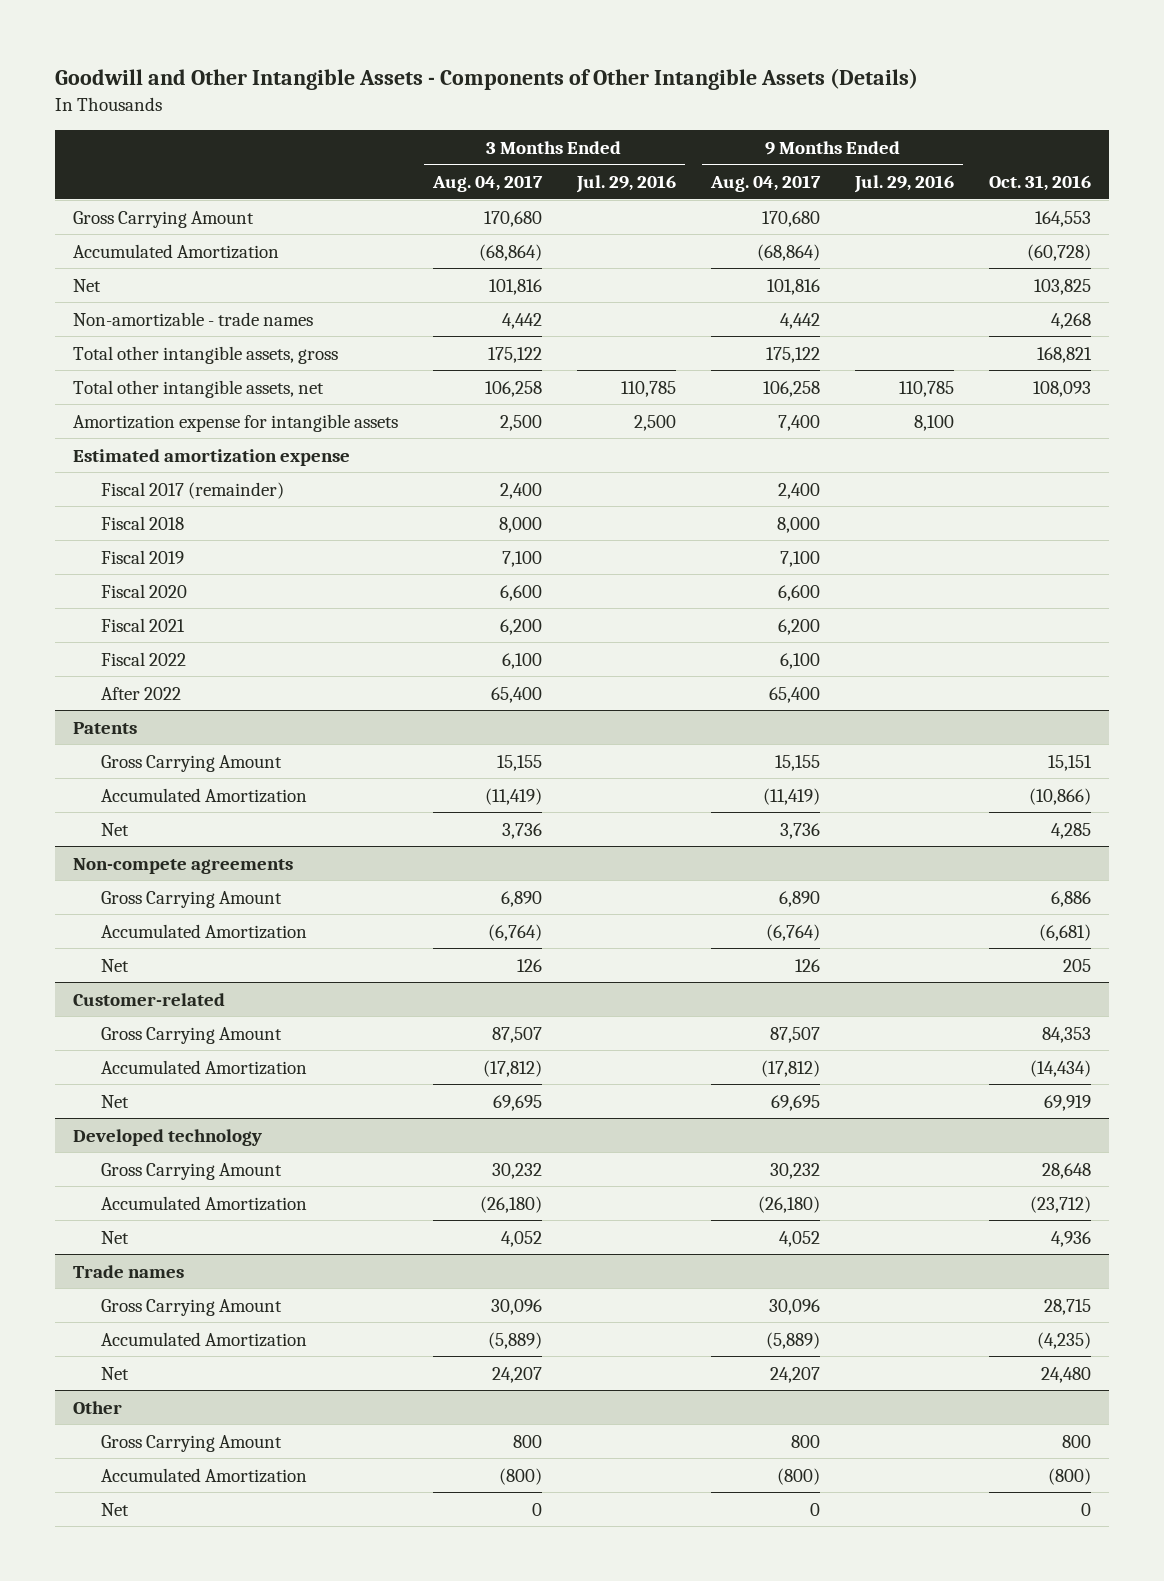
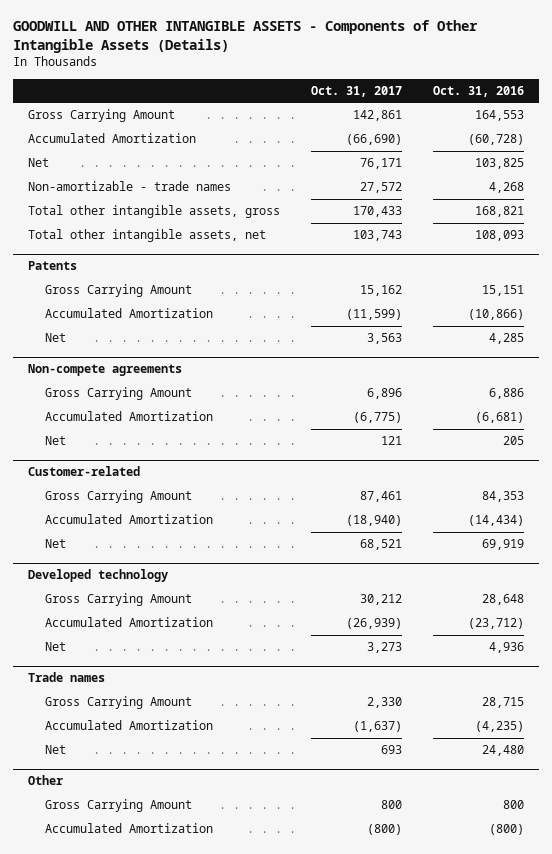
- Goodwill and Other Intangible Assets - Components of Other Intangible Assets (Details)
+ GOODWILL AND OTHER INTANGIBLE ASSETS - Components of Other Intangible Assets (Details)
- | 3 Months Ended Aug. 04, 2017 | 3 Months Ended Jul. 29, 2016 | 9 Months Ended Aug. 04, 2017 | 9 Months Ended Jul. 29, 2016 | Oct. 31, 2016
+ | Oct. 31, 2017 | Oct. 31, 2016
- Amortization expense for intangible assets | 2,500 | 2,500 | 7,400 | 8,100 |
- Estimated amortization expense
- Fiscal 2017 (remainder) | 2,400 | | 2,400 | |
- Fiscal 2018 | 8,000 | | 8,000 | |
- Fiscal 2019 | 7,100 | | 7,100 | |
- Fiscal 2020 | 6,600 | | 6,600 | |
- Fiscal 2021 | 6,200 | | 6,200 | |
- Fiscal 2022 | 6,100 | | 6,100 | |
- After 2022 | 65,400 | | 65,400 | |
@ Other
- Net | 0 | | 0 | | 0

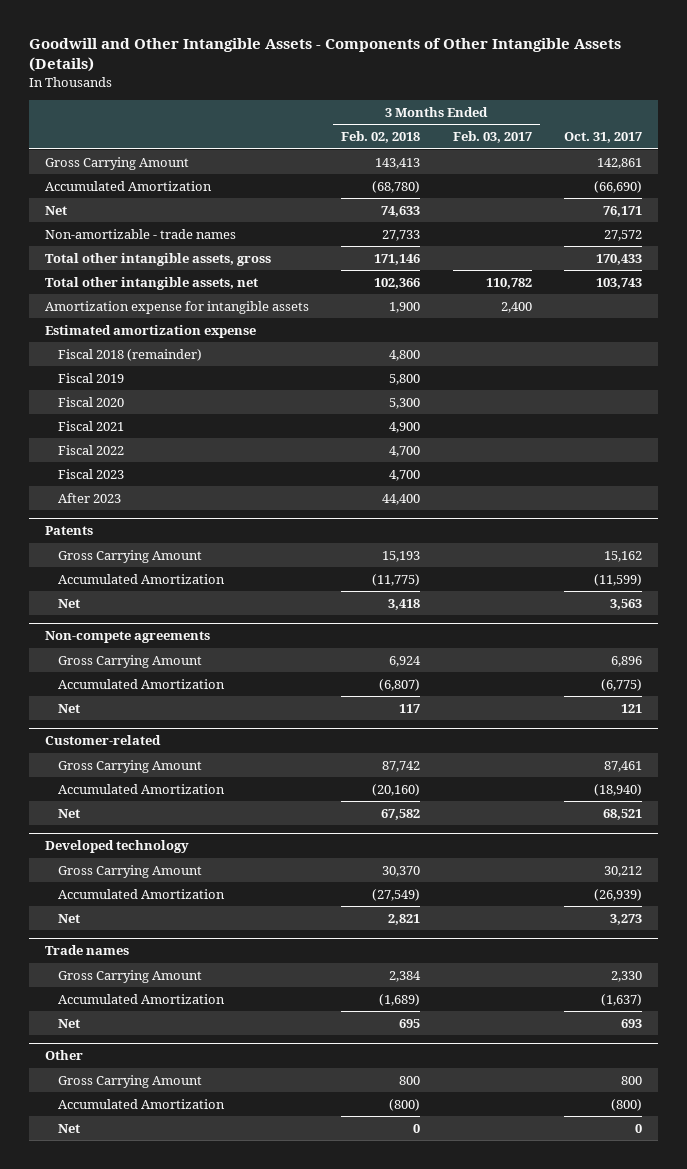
- GOODWILL AND OTHER INTANGIBLE ASSETS - Components of Other Intangible Assets (Details)
+ Goodwill and Other Intangible Assets - Components of Other Intangible Assets (Details)
- | Oct. 31, 2017 | Oct. 31, 2016
+ | 3 Months Ended Feb. 02, 2018 | 3 Months Ended Feb. 03, 2017 | Oct. 31, 2017
+ Amortization expense for intangible assets | 1,900 | 2,400 |
+ Estimated amortization expense
+ Fiscal 2018 (remainder) | 4,800 | |
+ Fiscal 2019 | 5,800 | |
+ Fiscal 2020 | 5,300 | |
+ Fiscal 2021 | 4,900 | |
+ Fiscal 2022 | 4,700 | |
+ Fiscal 2023 | 4,700 | |
+ After 2023 | 44,400 | |
@ Other
+ Net | 0 | | 0

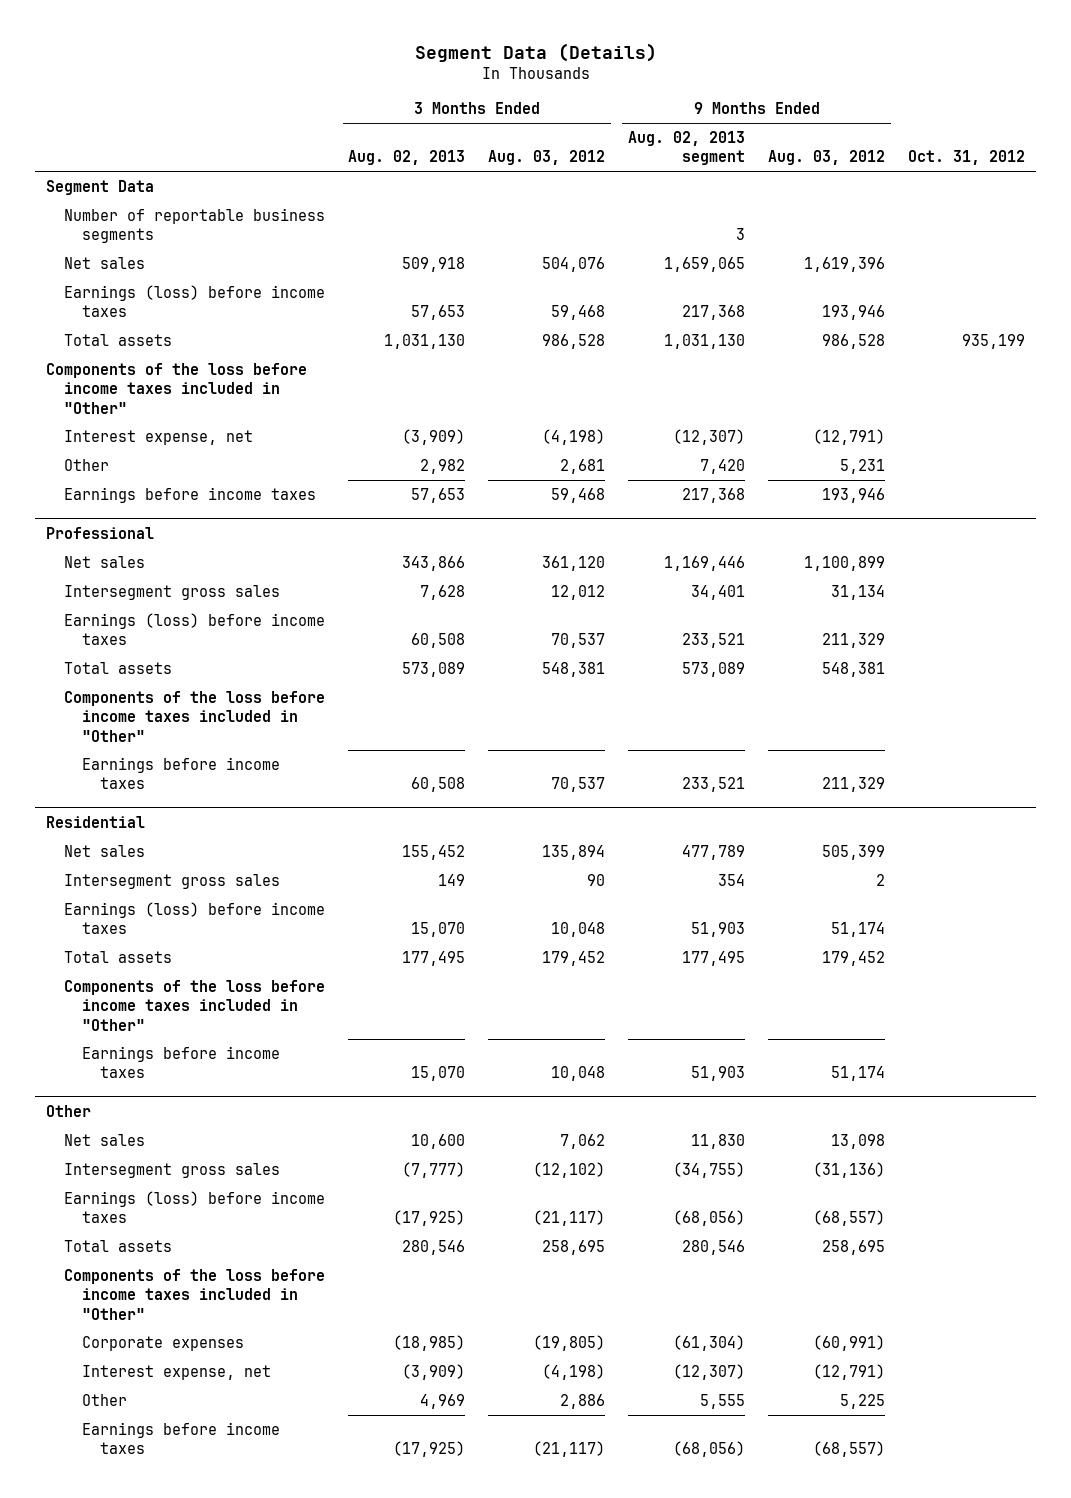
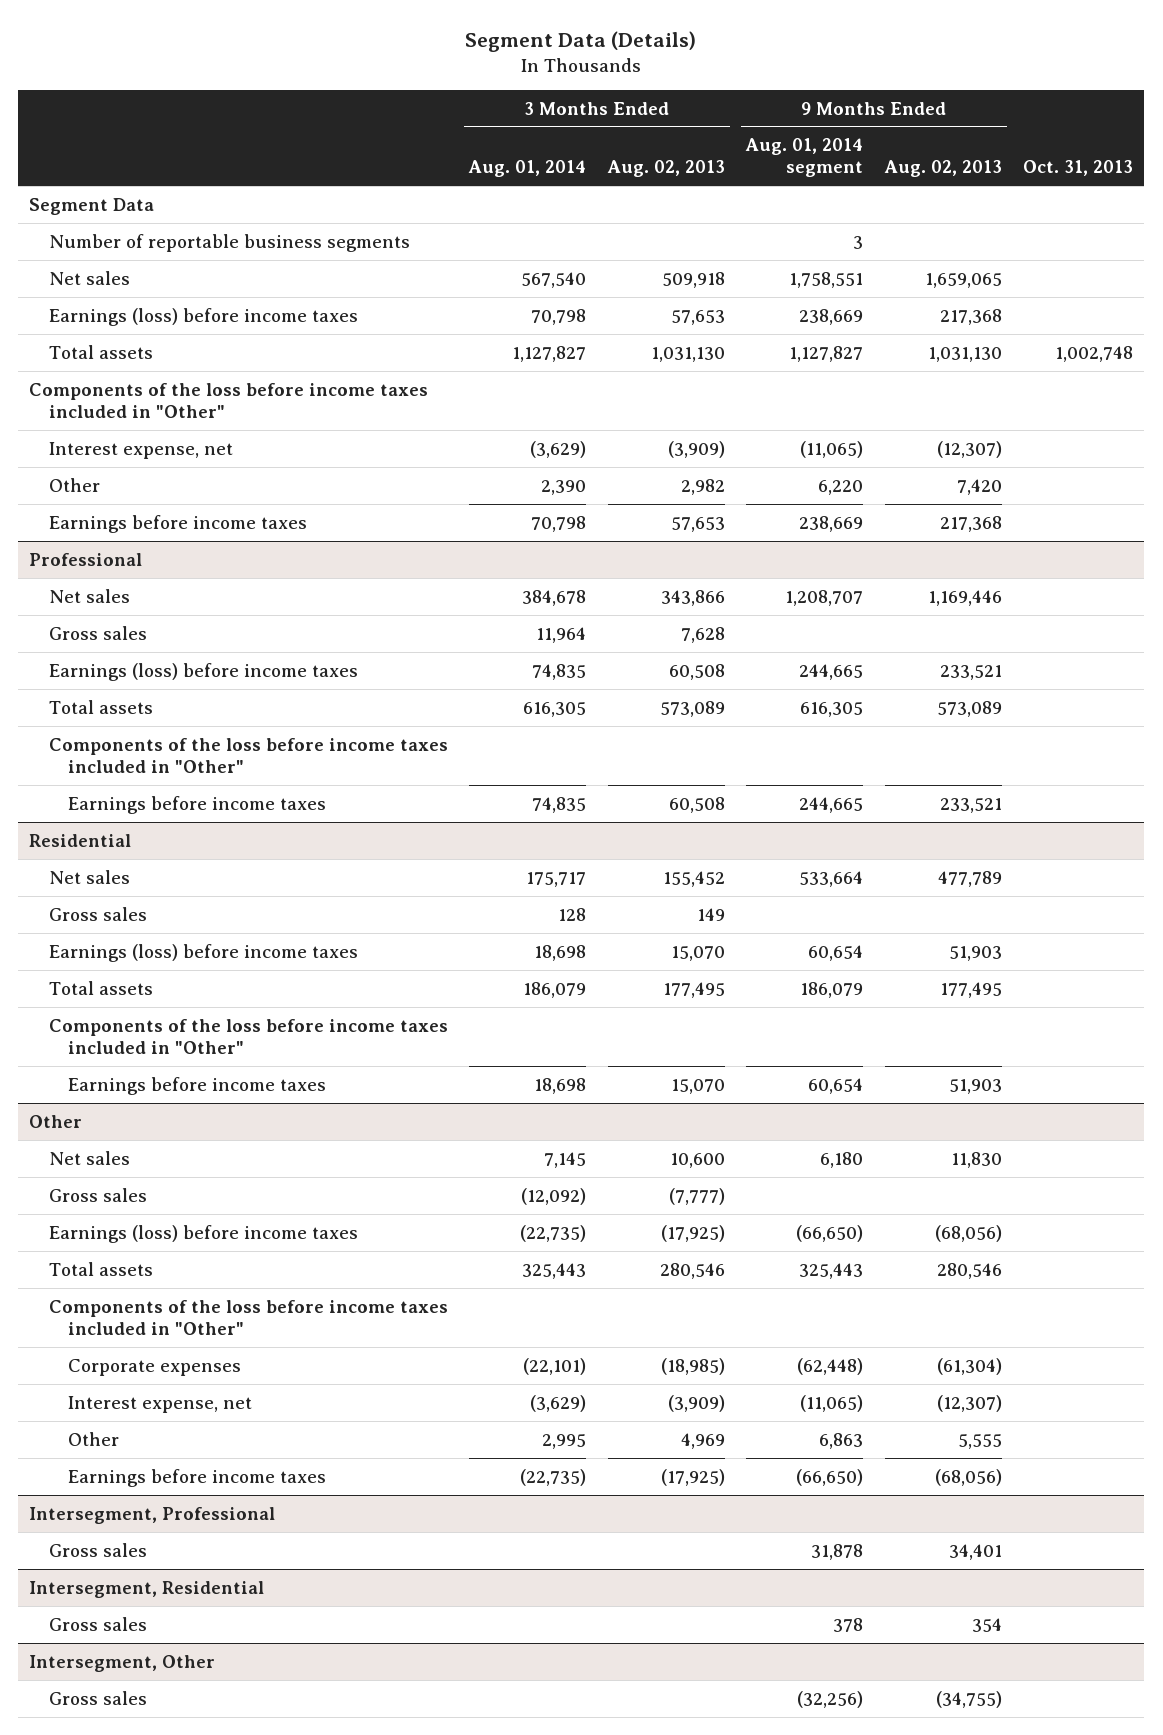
- | 3 Months Ended Aug. 02, 2013 | 3 Months Ended Aug. 03, 2012 | 9 Months Ended Aug. 02, 2013 segment | 9 Months Ended Aug. 03, 2012 | Oct. 31, 2012
+ | 3 Months Ended Aug. 01, 2014 | 3 Months Ended Aug. 02, 2013 | 9 Months Ended Aug. 01, 2014 segment | 9 Months Ended Aug. 02, 2013 | Oct. 31, 2013
@ Professional
- Intersegment gross sales | 7,628 | 12,012 | 34,401 | 31,134 |
+ Gross sales | 11,964 | 7,628 | | |
@ Residential
- Intersegment gross sales | 149 | 90 | 354 | 2 |
+ Gross sales | 128 | 149 | | |
@ Other
- Intersegment gross sales | (7,777) | (12,102) | (34,755) | (31,136) |
+ Gross sales | (12,092) | (7,777) | | |
+ Intersegment, Professional
+ Gross sales | | | 31,878 | 34,401 |
+ Intersegment, Residential
+ Gross sales | | | 378 | 354 |
+ Intersegment, Other
+ Gross sales | | | (32,256) | (34,755) |

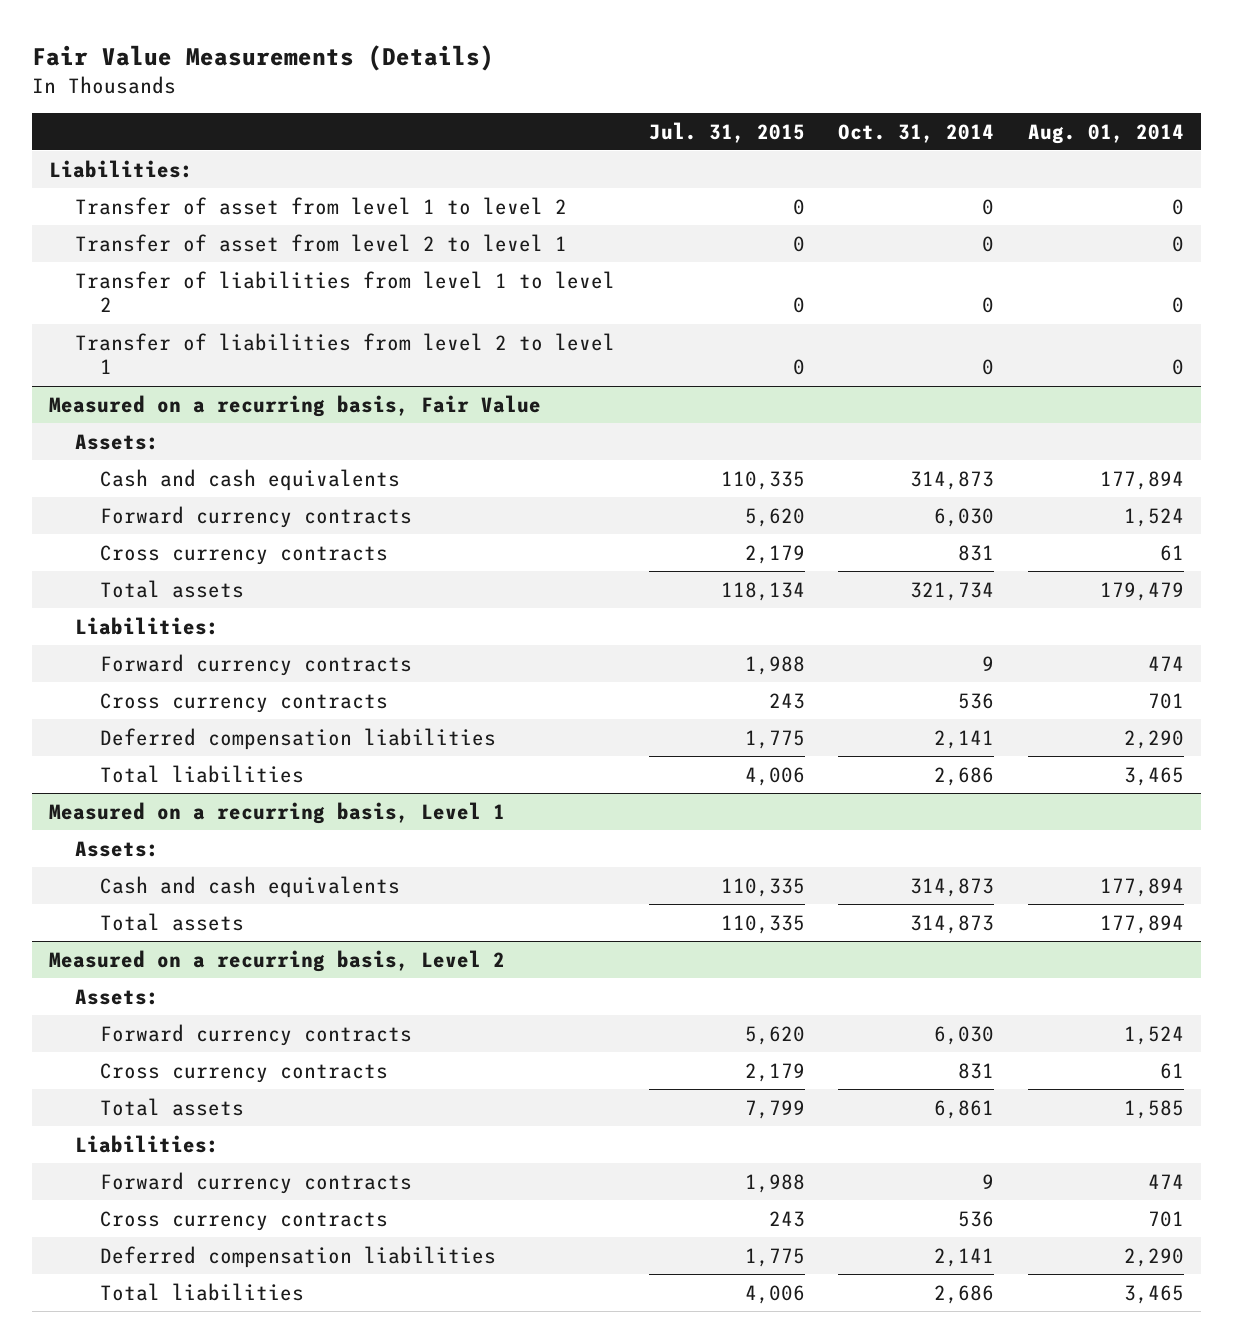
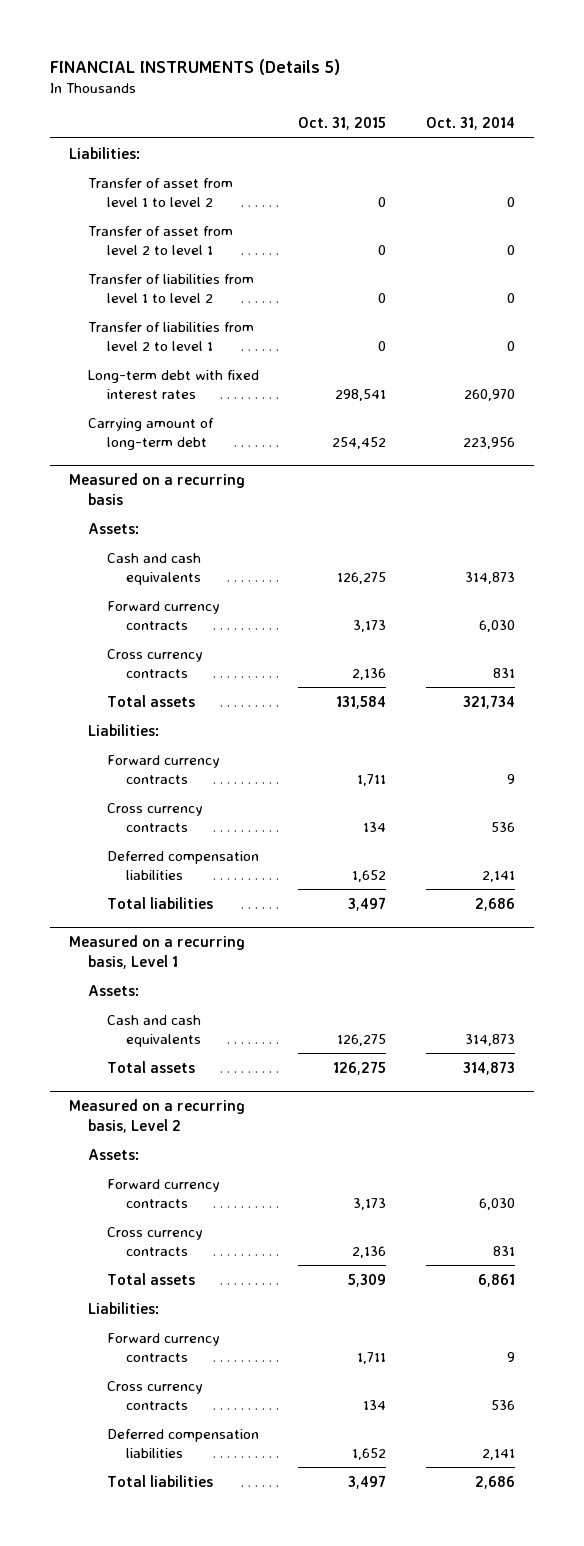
- Fair Value Measurements (Details)
+ FINANCIAL INSTRUMENTS (Details 5)
- | Jul. 31, 2015 | Oct. 31, 2014 | Aug. 01, 2014
+ | Oct. 31, 2015 | Oct. 31, 2014
- Measured on a recurring basis, Fair Value
+ Long-term debt with fixed interest rates | 298,541 | 260,970
+ Carrying amount of long-term debt | 254,452 | 223,956
+ Measured on a recurring basis

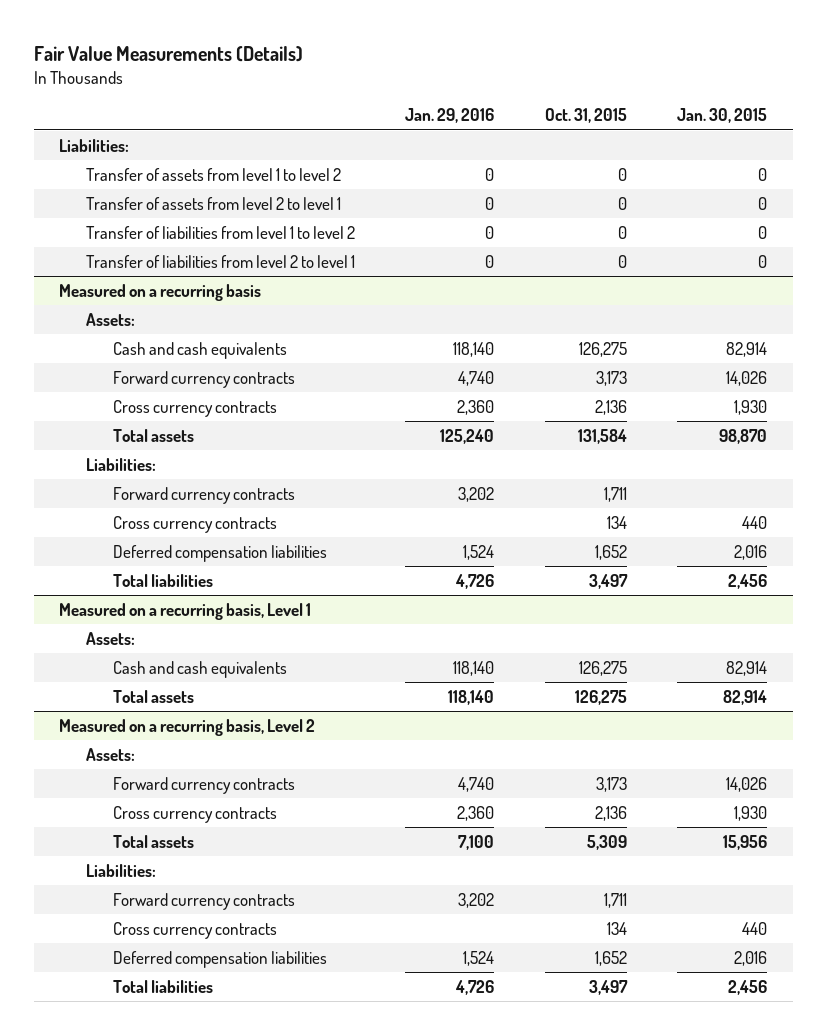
- FINANCIAL INSTRUMENTS (Details 5)
+ Fair Value Measurements (Details)
- | Oct. 31, 2015 | Oct. 31, 2014
+ | Jan. 29, 2016 | Oct. 31, 2015 | Jan. 30, 2015
- Transfer of asset from level 1 to level 2 | 0 | 0
- Transfer of asset from level 2 to level 1 | 0 | 0
+ Transfer of assets from level 1 to level 2 | 0 | 0 | 0
+ Transfer of assets from level 2 to level 1 | 0 | 0 | 0
- Long-term debt with fixed interest rates | 298,541 | 260,970
- Carrying amount of long-term debt | 254,452 | 223,956

